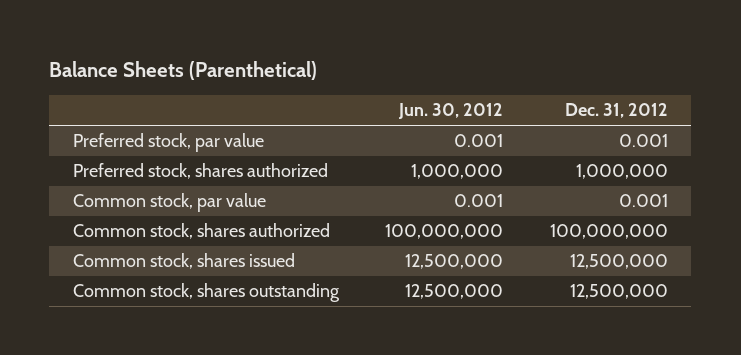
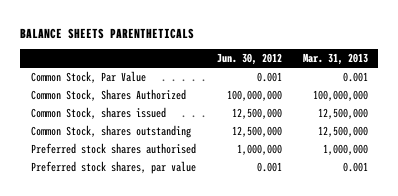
- Balance Sheets (Parenthetical)
+ BALANCE SHEETS PARENTHETICALS
- | Jun. 30, 2012 | Dec. 31, 2012
+ | Jun. 30, 2012 | Mar. 31, 2013
- Preferred stock, par value | 0.001 | 0.001
- Preferred stock, shares authorized | 1,000,000 | 1,000,000
- Common stock, par value | 0.001 | 0.001
- Common stock, shares authorized | 100,000,000 | 100,000,000
- Common stock, shares issued | 12,500,000 | 12,500,000
- Common stock, shares outstanding | 12,500,000 | 12,500,000
+ Common Stock, Par Value | 0.001 | 0.001
+ Common Stock, Shares Authorized | 100,000,000 | 100,000,000
+ Common Stock, shares issued | 12,500,000 | 12,500,000
+ Common Stock, shares outstanding | 12,500,000 | 12,500,000
+ Preferred stock shares authorised | 1,000,000 | 1,000,000
+ Preferred stock shares, par value | 0.001 | 0.001

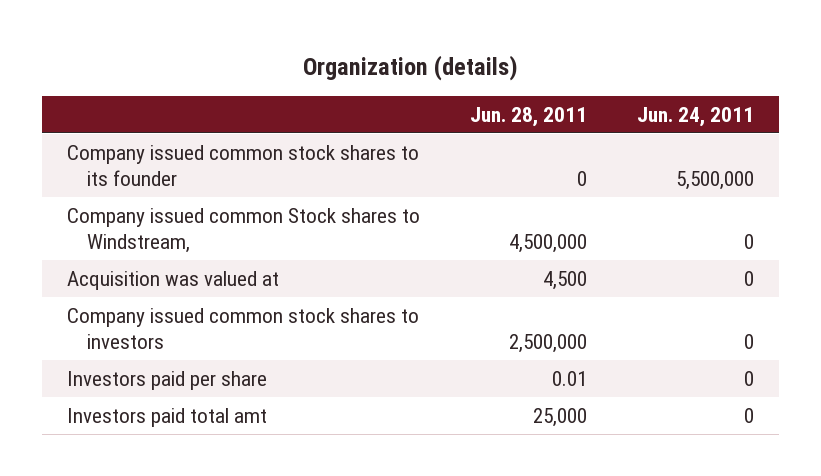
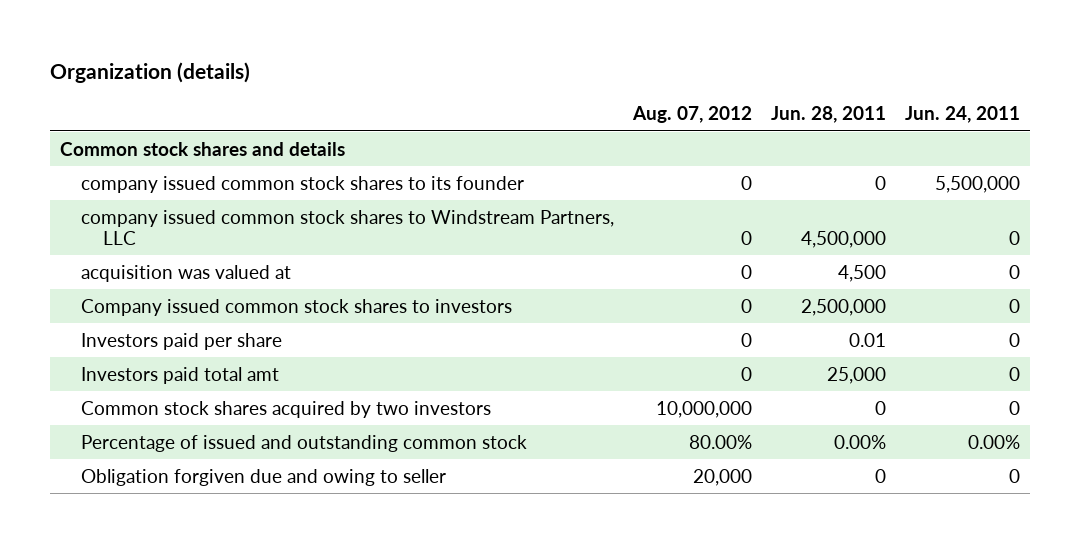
- | Jun. 28, 2011 | Jun. 24, 2011
+ | Aug. 07, 2012 | Jun. 28, 2011 | Jun. 24, 2011
- Company issued common stock shares to its founder | 0 | 5,500,000
- Company issued common Stock shares to Windstream, | 4,500,000 | 0
- Acquisition was valued at | 4,500 | 0
+ Common stock shares and details
+ company issued common stock shares to its founder | 0 | 0 | 5,500,000
+ company issued common stock shares to Windstream Partners, LLC | 0 | 4,500,000 | 0
+ acquisition was valued at | 0 | 4,500 | 0
+ Common stock shares acquired by two investors | 10,000,000 | 0 | 0
+ Percentage of issued and outstanding common stock | 80.00% | 0.00% | 0.00%
+ Obligation forgiven due and owing to seller | 20,000 | 0 | 0

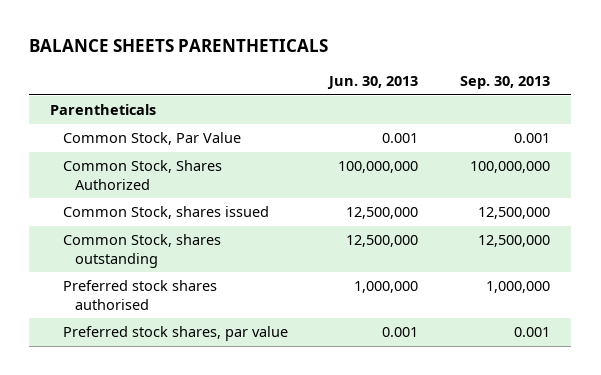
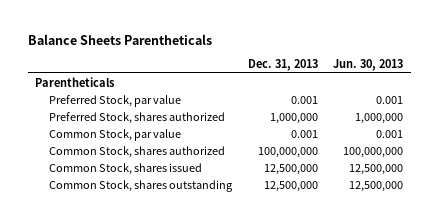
- BALANCE SHEETS PARENTHETICALS
+ Balance Sheets Parentheticals
- | Jun. 30, 2013 | Sep. 30, 2013
+ | Dec. 31, 2013 | Jun. 30, 2013
- Common Stock, Par Value | 0.001 | 0.001
- Common Stock, Shares Authorized | 100,000,000 | 100,000,000
+ Preferred Stock, par value | 0.001 | 0.001
+ Preferred Stock, shares authorized | 1,000,000 | 1,000,000
+ Common Stock, par value | 0.001 | 0.001
+ Common Stock, shares authorized | 100,000,000 | 100,000,000
- Preferred stock shares authorised | 1,000,000 | 1,000,000
- Preferred stock shares, par value | 0.001 | 0.001

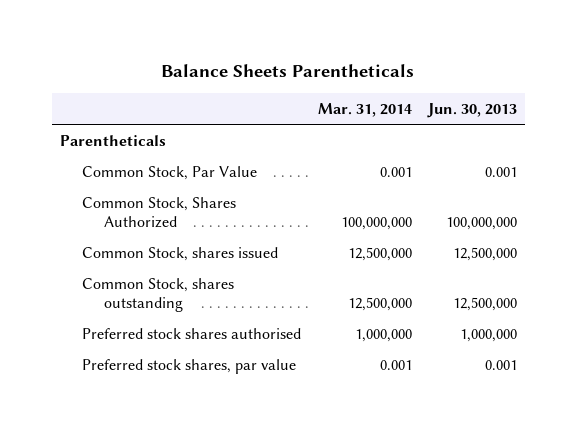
- | Dec. 31, 2013 | Jun. 30, 2013
+ | Mar. 31, 2014 | Jun. 30, 2013
- Preferred Stock, par value | 0.001 | 0.001
- Preferred Stock, shares authorized | 1,000,000 | 1,000,000
- Common Stock, par value | 0.001 | 0.001
- Common Stock, shares authorized | 100,000,000 | 100,000,000
+ Common Stock, Par Value | 0.001 | 0.001
+ Common Stock, Shares Authorized | 100,000,000 | 100,000,000
+ Preferred stock shares authorised | 1,000,000 | 1,000,000
+ Preferred stock shares, par value | 0.001 | 0.001

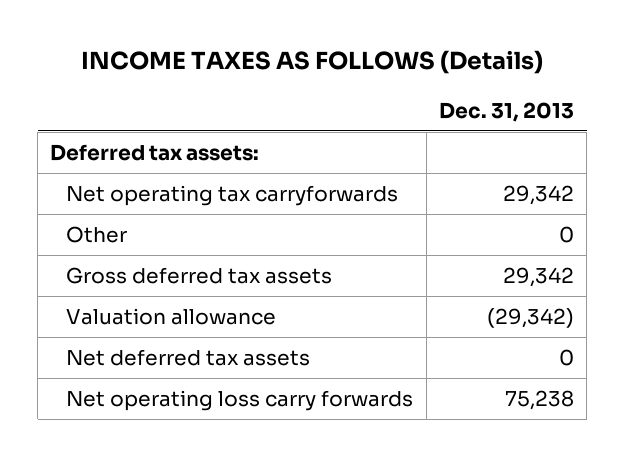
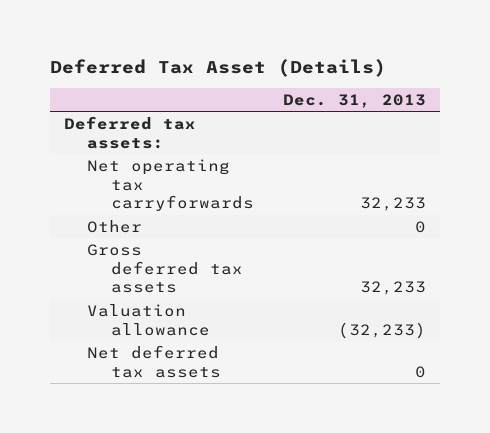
- INCOME TAXES AS FOLLOWS (Details)
+ Deferred Tax Asset (Details)
- Net operating tax carryforwards | 29,342
+ Net operating tax carryforwards | 32,233
- Gross deferred tax assets | 29,342
- Valuation allowance | (29,342)
+ Gross deferred tax assets | 32,233
+ Valuation allowance | (32,233)
- Net operating loss carry forwards | 75,238

